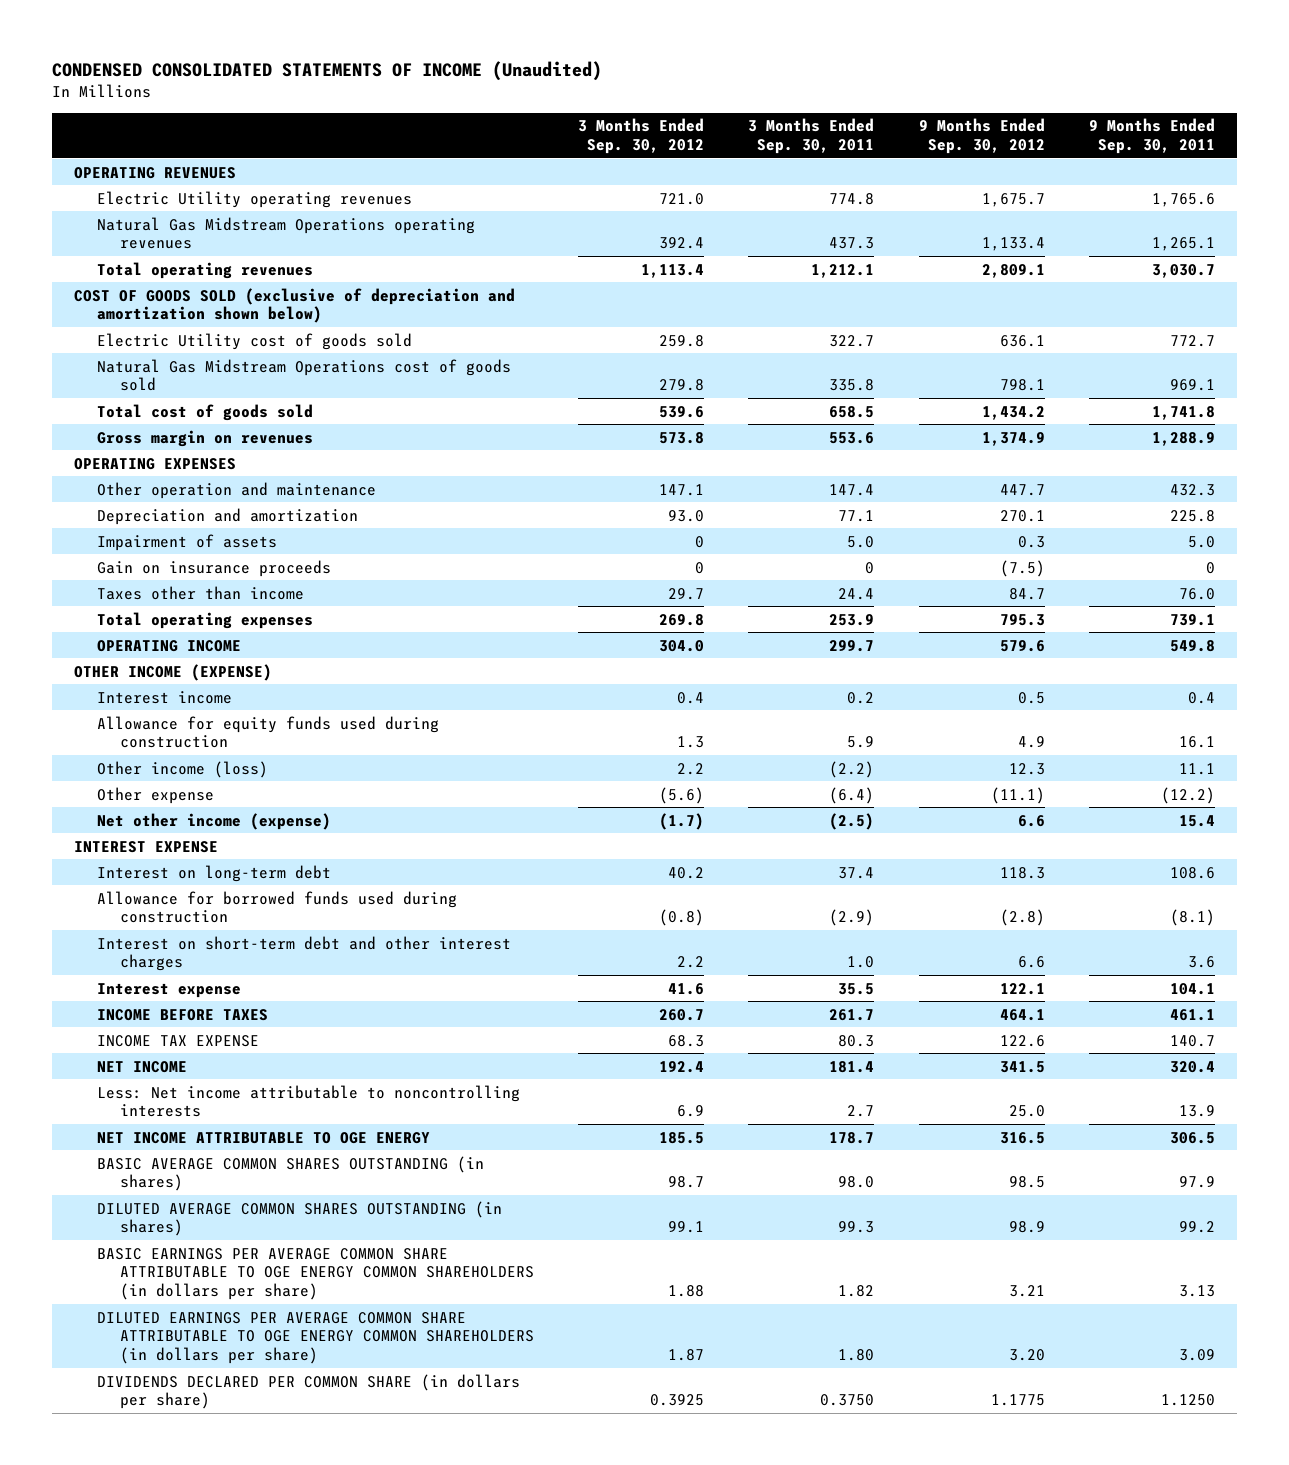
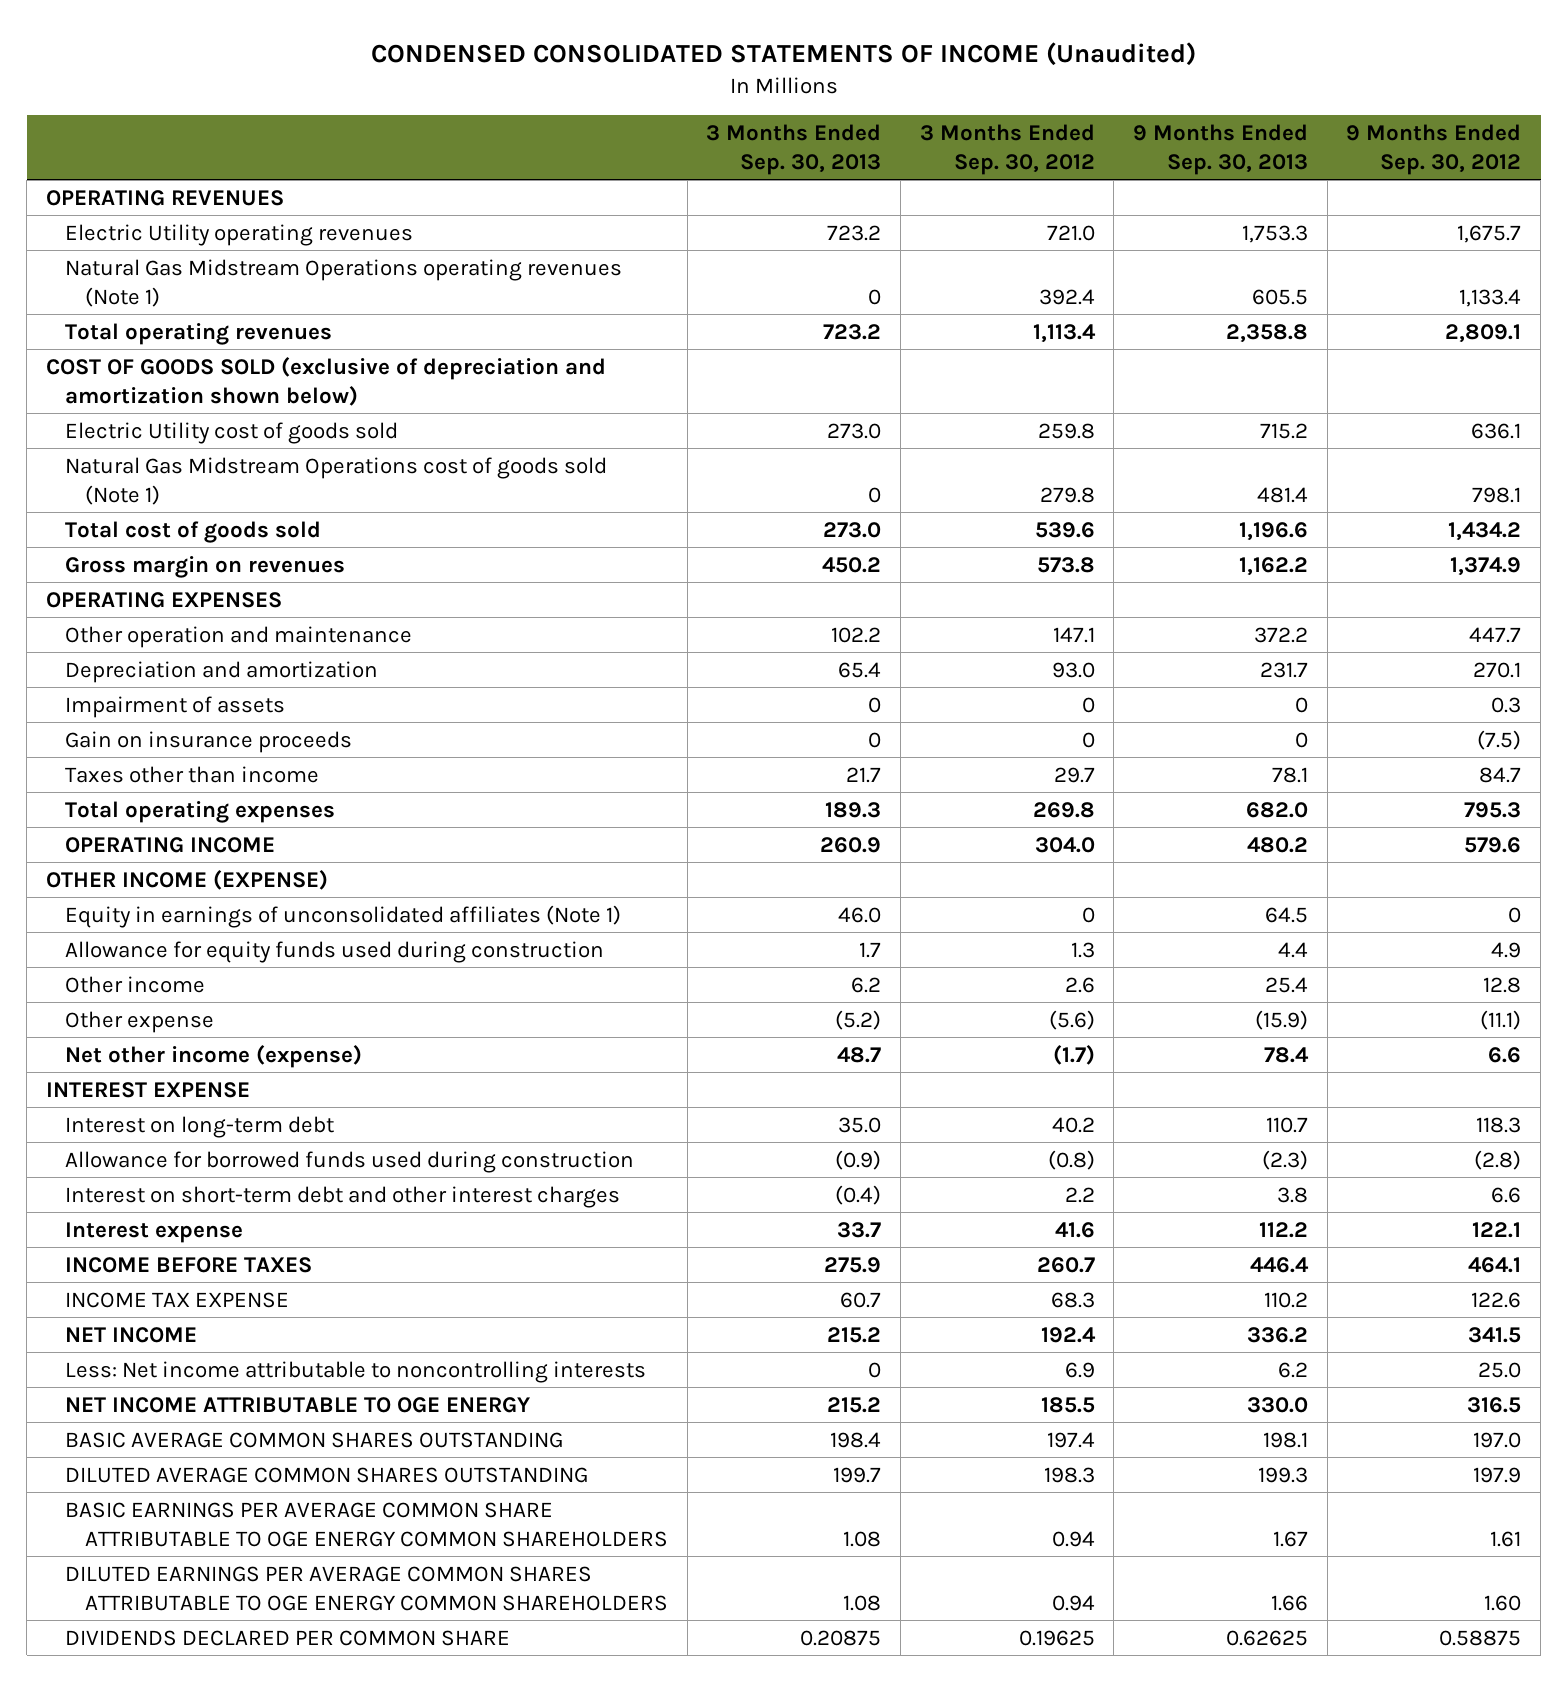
- | 3 Months Ended Sep. 30, 2012 | 3 Months Ended Sep. 30, 2011 | 9 Months Ended Sep. 30, 2012 | 9 Months Ended Sep. 30, 2011
+ | 3 Months Ended Sep. 30, 2013 | 3 Months Ended Sep. 30, 2012 | 9 Months Ended Sep. 30, 2013 | 9 Months Ended Sep. 30, 2012
- Natural Gas Midstream Operations operating revenues | 392.4 | 437.3 | 1,133.4 | 1,265.1
+ Natural Gas Midstream Operations operating revenues (Note 1) | 0 | 392.4 | 605.5 | 1,133.4
- Natural Gas Midstream Operations cost of goods sold | 279.8 | 335.8 | 798.1 | 969.1
+ Natural Gas Midstream Operations cost of goods sold (Note 1) | 0 | 279.8 | 481.4 | 798.1
- Interest income | 0.4 | 0.2 | 0.5 | 0.4
+ Equity in earnings of unconsolidated affiliates (Note 1) | 46.0 | 0 | 64.5 | 0
- Other income (loss) | 2.2 | (2.2) | 12.3 | 11.1
+ Other income | 6.2 | 2.6 | 25.4 | 12.8
- BASIC AVERAGE COMMON SHARES OUTSTANDING (in shares) | 98.7 | 98.0 | 98.5 | 97.9
- DILUTED AVERAGE COMMON SHARES OUTSTANDING (in shares) | 99.1 | 99.3 | 98.9 | 99.2
- BASIC EARNINGS PER AVERAGE COMMON SHARE ATTRIBUTABLE TO OGE ENERGY COMMON SHAREHOLDERS (in dollars per share) | 1.88 | 1.82 | 3.21 | 3.13
- DILUTED EARNINGS PER AVERAGE COMMON SHARE ATTRIBUTABLE TO OGE ENERGY COMMON SHAREHOLDERS (in dollars per share) | 1.87 | 1.80 | 3.20 | 3.09
- DIVIDENDS DECLARED PER COMMON SHARE (in dollars per share) | 0.3925 | 0.3750 | 1.1775 | 1.1250
+ BASIC AVERAGE COMMON SHARES OUTSTANDING | 198.4 | 197.4 | 198.1 | 197.0
+ DILUTED AVERAGE COMMON SHARES OUTSTANDING | 199.7 | 198.3 | 199.3 | 197.9
+ BASIC EARNINGS PER AVERAGE COMMON SHARE ATTRIBUTABLE TO OGE ENERGY COMMON SHAREHOLDERS | 1.08 | 0.94 | 1.67 | 1.61
+ DILUTED EARNINGS PER AVERAGE COMMON SHARES ATTRIBUTABLE TO OGE ENERGY COMMON SHAREHOLDERS | 1.08 | 0.94 | 1.66 | 1.60
+ DIVIDENDS DECLARED PER COMMON SHARE | 0.20875 | 0.19625 | 0.62625 | 0.58875

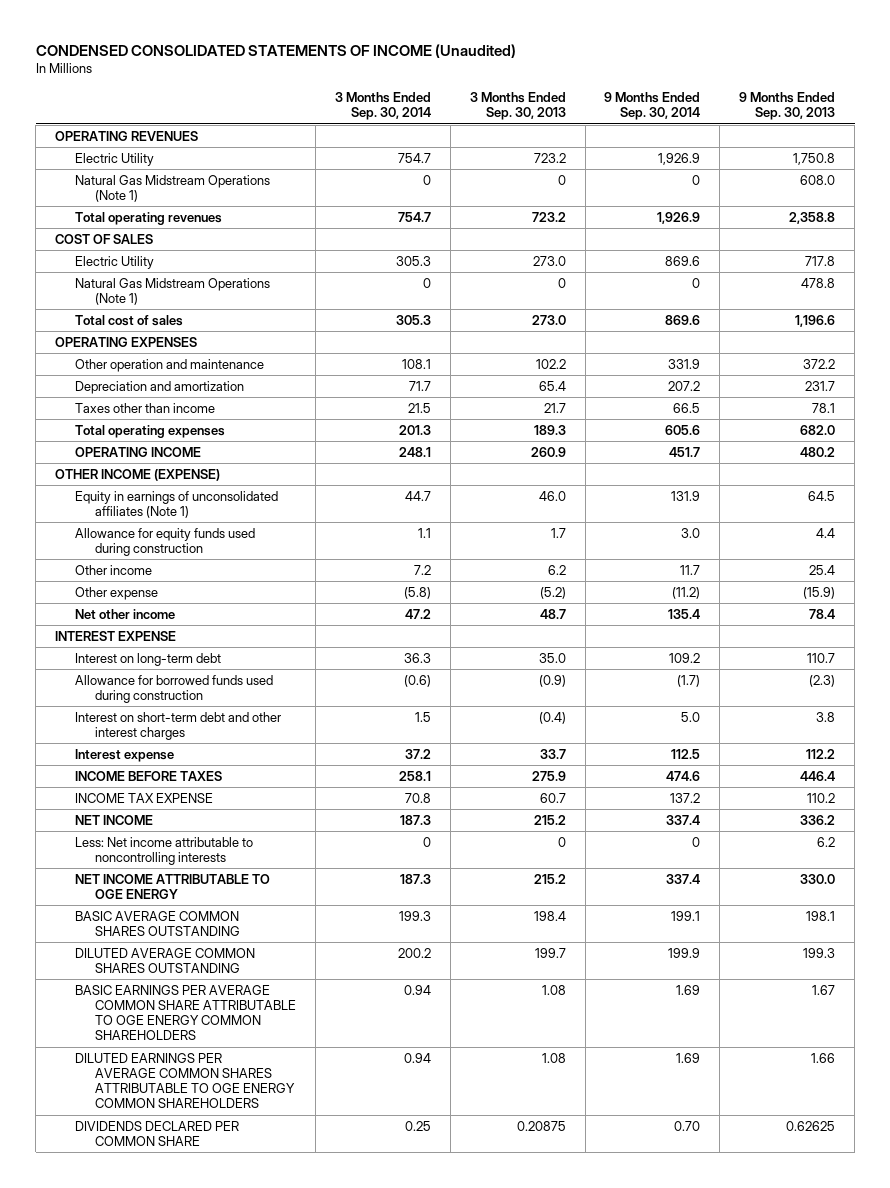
- | 3 Months Ended Sep. 30, 2013 | 3 Months Ended Sep. 30, 2012 | 9 Months Ended Sep. 30, 2013 | 9 Months Ended Sep. 30, 2012
+ | 3 Months Ended Sep. 30, 2014 | 3 Months Ended Sep. 30, 2013 | 9 Months Ended Sep. 30, 2014 | 9 Months Ended Sep. 30, 2013
- Electric Utility operating revenues | 723.2 | 721.0 | 1,753.3 | 1,675.7
- Natural Gas Midstream Operations operating revenues (Note 1) | 0 | 392.4 | 605.5 | 1,133.4
+ Electric Utility | 754.7 | 723.2 | 1,926.9 | 1,750.8
+ Natural Gas Midstream Operations (Note 1) | 0 | 0 | 0 | 608.0
- COST OF GOODS SOLD (exclusive of depreciation and amortization shown below)
- Electric Utility cost of goods sold | 273.0 | 259.8 | 715.2 | 636.1
- Natural Gas Midstream Operations cost of goods sold (Note 1) | 0 | 279.8 | 481.4 | 798.1
- Total cost of goods sold | 273.0 | 539.6 | 1,196.6 | 1,434.2
- Gross margin on revenues | 450.2 | 573.8 | 1,162.2 | 1,374.9
+ COST OF SALES
+ Electric Utility | 305.3 | 273.0 | 869.6 | 717.8
+ Natural Gas Midstream Operations (Note 1) | 0 | 0 | 0 | 478.8
+ Total cost of sales | 305.3 | 273.0 | 869.6 | 1,196.6
- Impairment of assets | 0 | 0 | 0 | 0.3
- Gain on insurance proceeds | 0 | 0 | 0 | (7.5)
- Net other income (expense) | 48.7 | (1.7) | 78.4 | 6.6
+ Net other income | 47.2 | 48.7 | 135.4 | 78.4

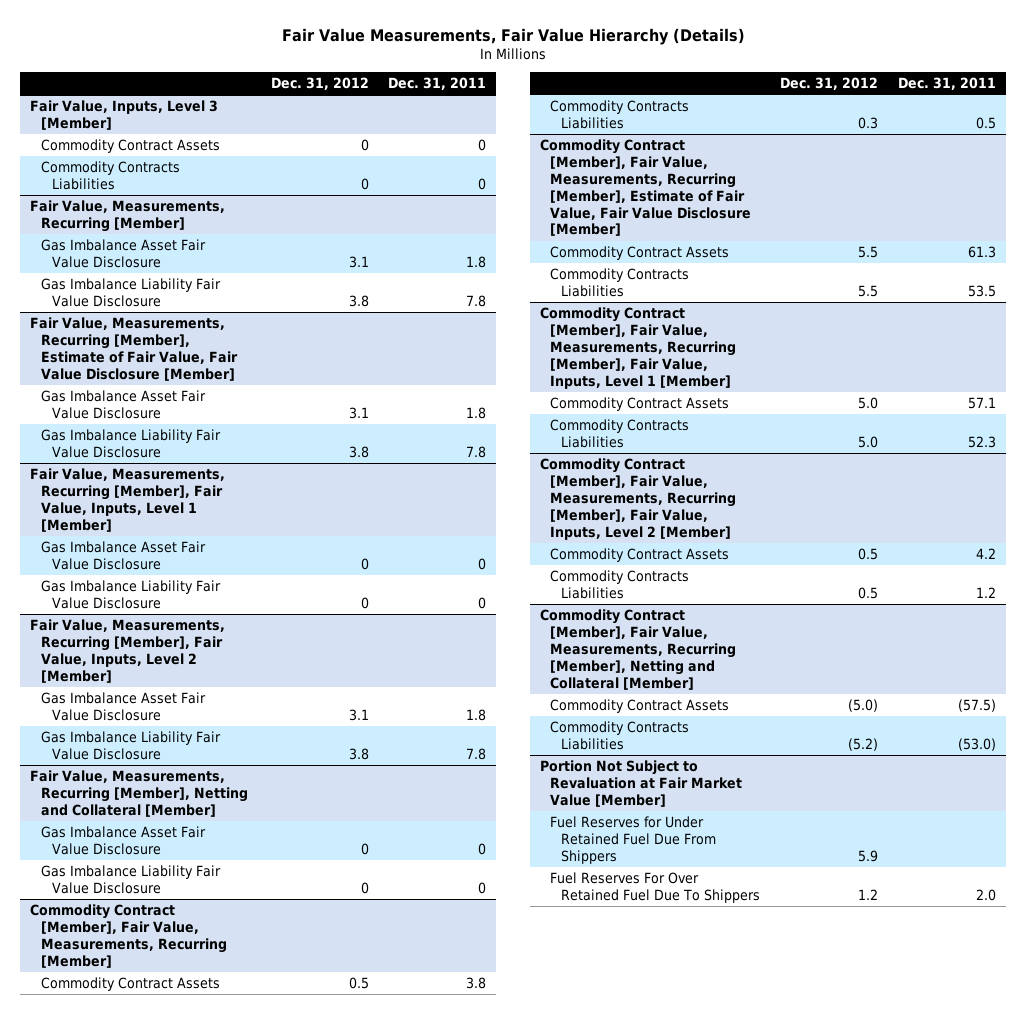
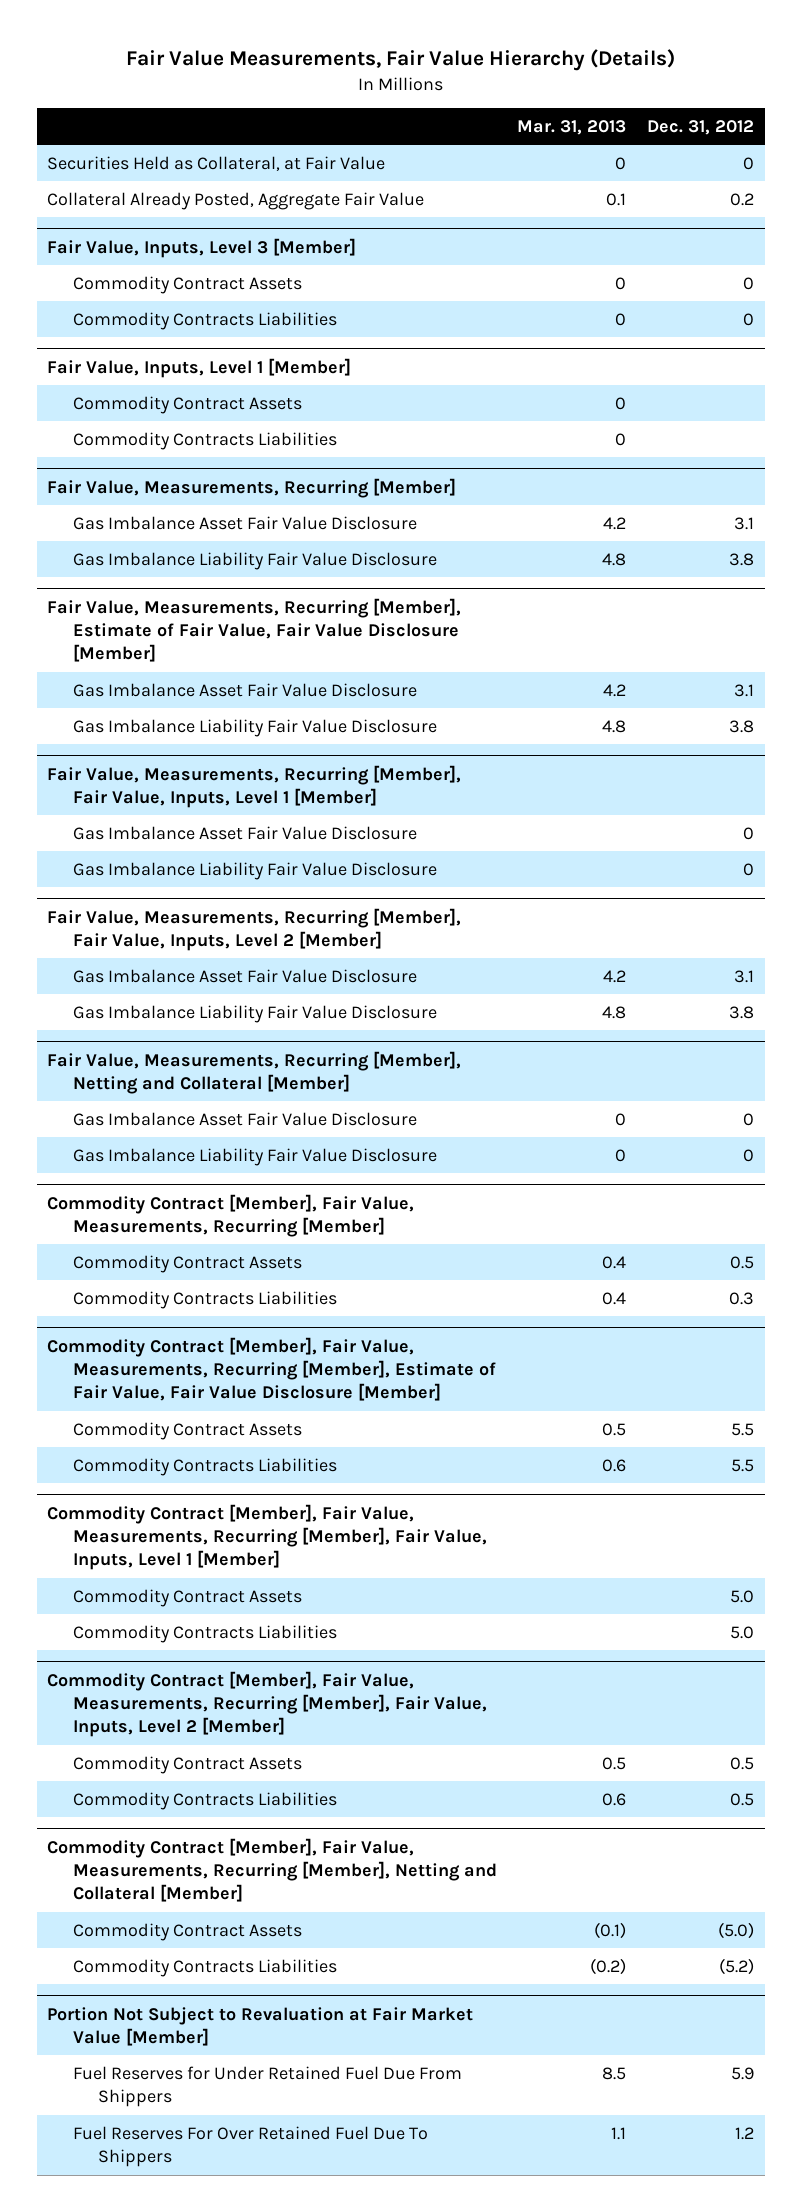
- | Dec. 31, 2012 | Dec. 31, 2011
+ | Mar. 31, 2013 | Dec. 31, 2012
+ Securities Held as Collateral, at Fair Value | 0 | 0
+ Collateral Already Posted, Aggregate Fair Value | 0.1 | 0.2
+ Fair Value, Inputs, Level 1 [Member]
+ Commodity Contract Assets | 0 |
+ Commodity Contracts Liabilities | 0 |

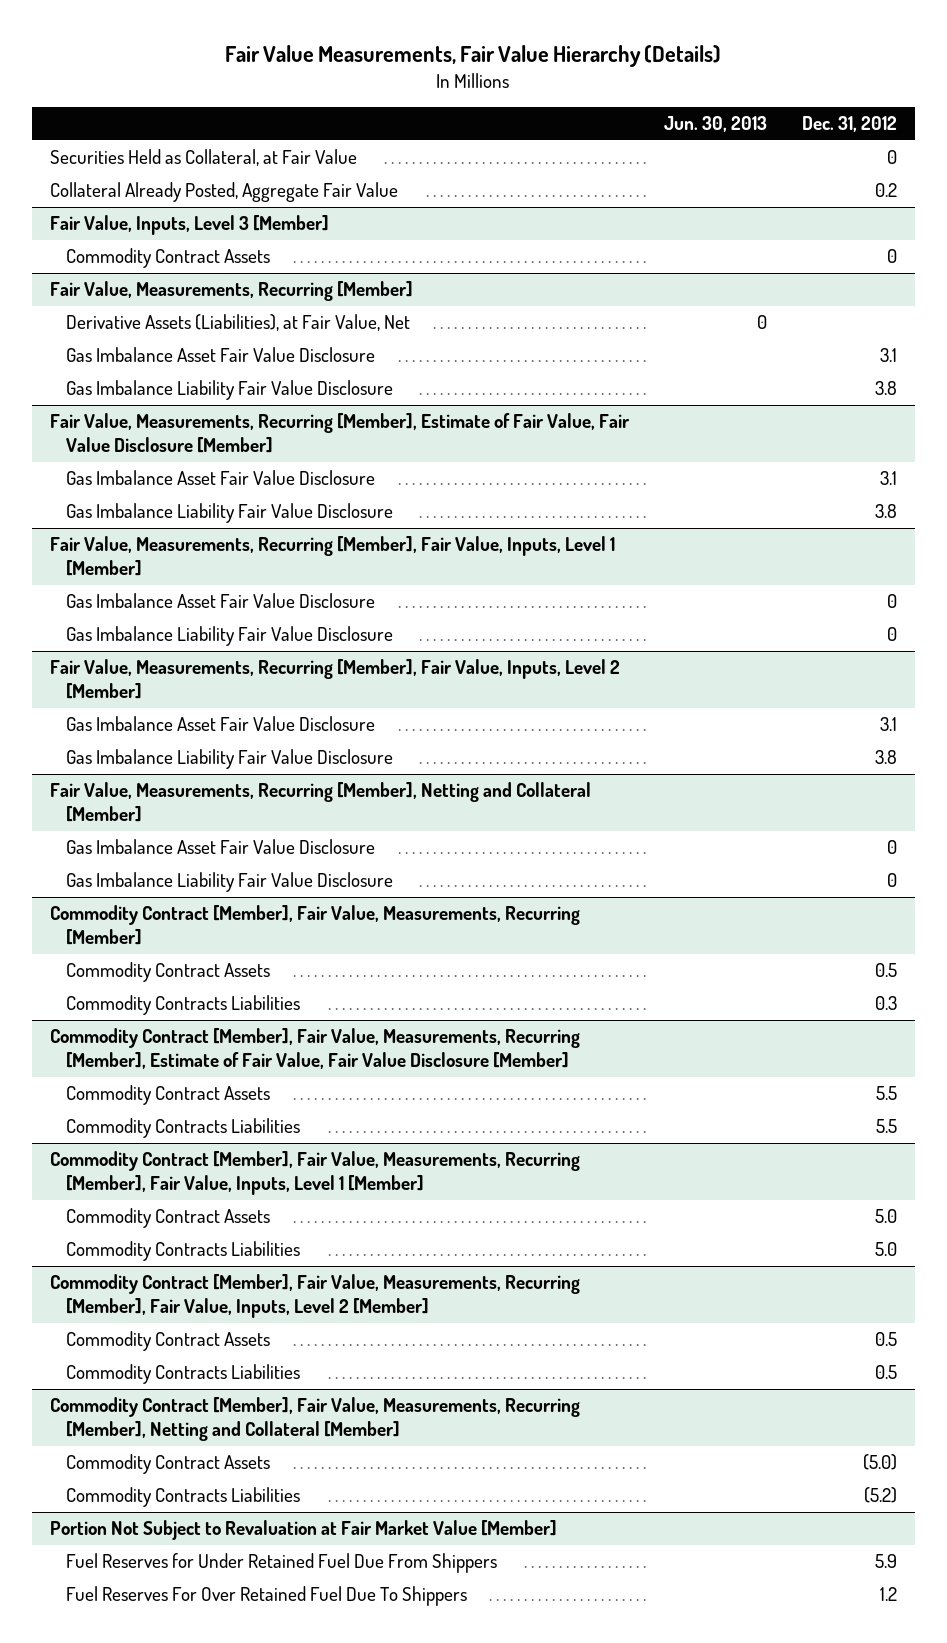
- | Mar. 31, 2013 | Dec. 31, 2012
+ | Jun. 30, 2013 | Dec. 31, 2012
@ Fair Value, Inputs, Level 3 [Member]
- Commodity Contracts Liabilities | 0 | 0
- Fair Value, Inputs, Level 1 [Member]
- Commodity Contract Assets | 0 |
- Commodity Contracts Liabilities | 0 |
@ Fair Value, Measurements, Recurring [Member]
+ Derivative Assets (Liabilities), at Fair Value, Net | 0 |

